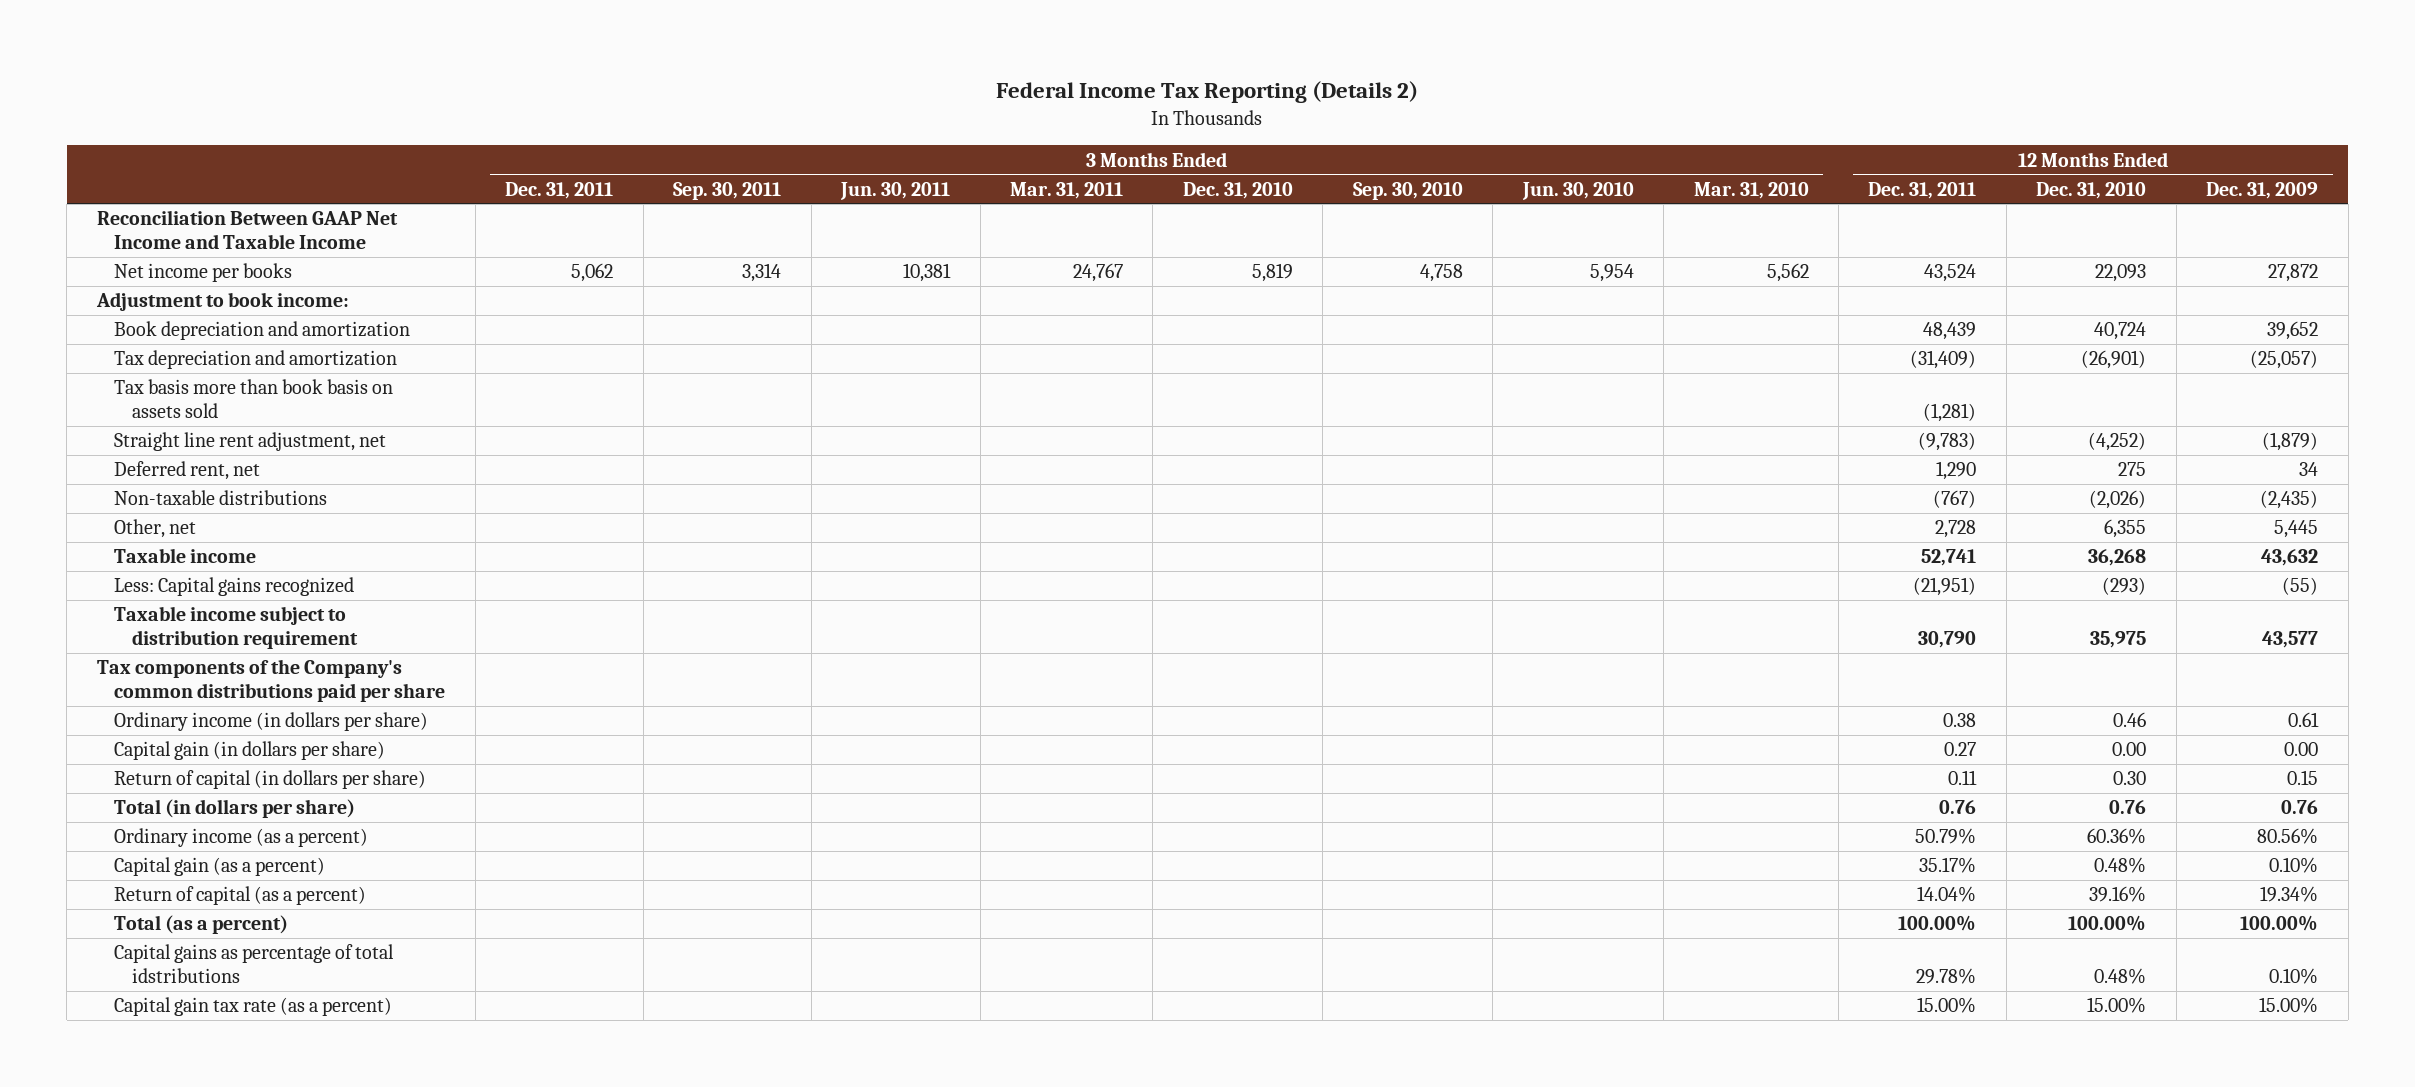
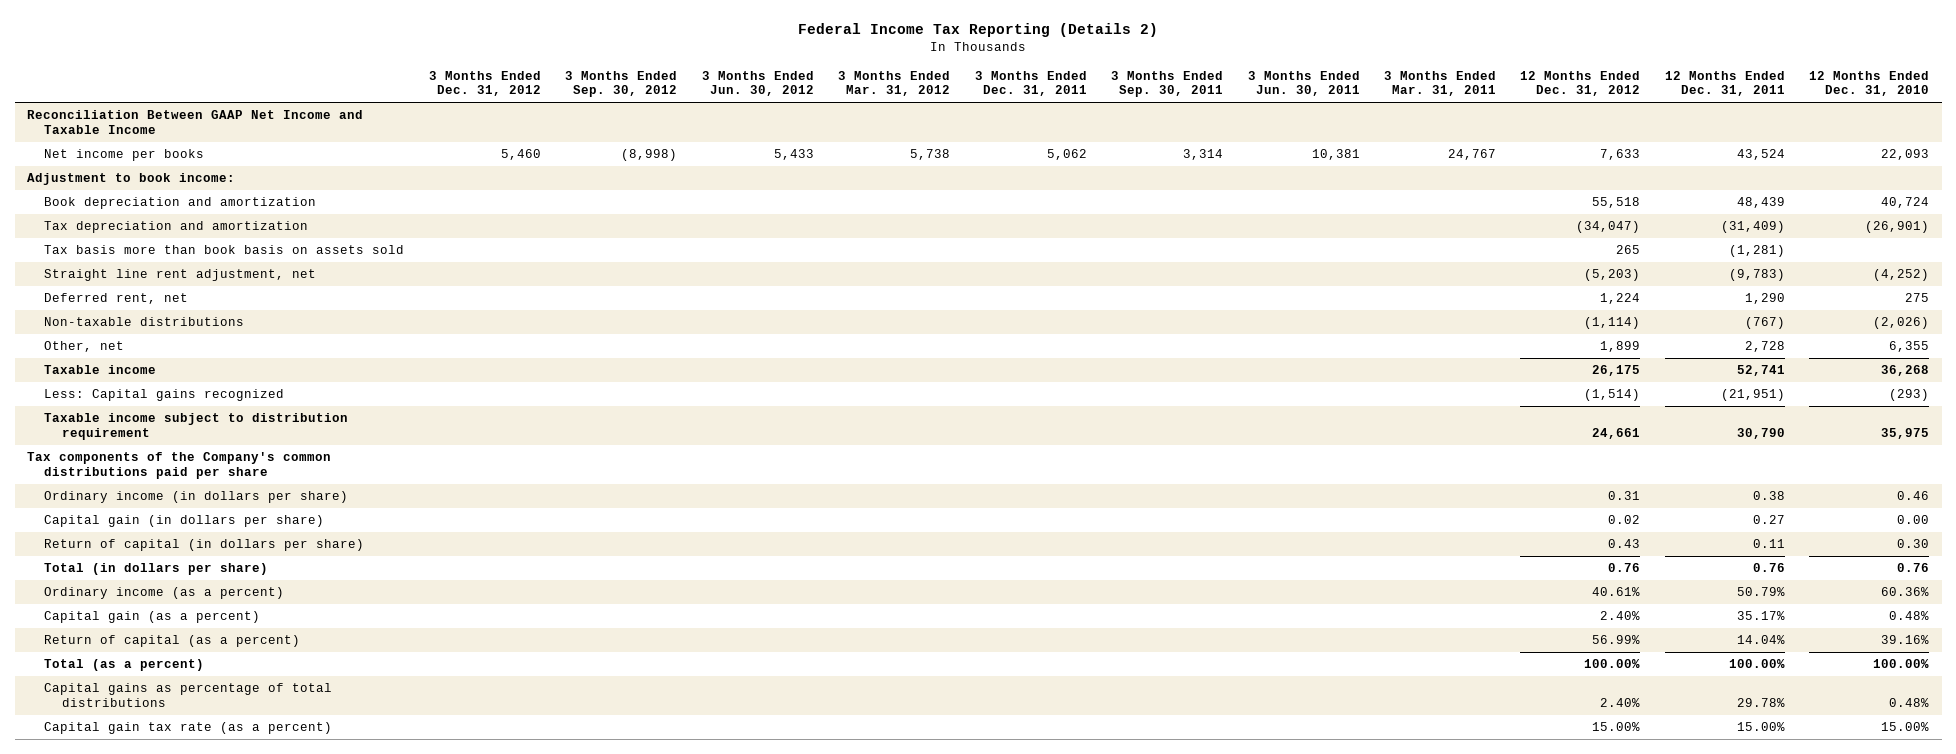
- | 3 Months Ended Dec. 31, 2011 | 3 Months Ended Sep. 30, 2011 | 3 Months Ended Jun. 30, 2011 | 3 Months Ended Mar. 31, 2011 | 3 Months Ended Dec. 31, 2010 | 3 Months Ended Sep. 30, 2010 | 3 Months Ended Jun. 30, 2010 | 3 Months Ended Mar. 31, 2010 | 12 Months Ended Dec. 31, 2011 | 12 Months Ended Dec. 31, 2010 | 12 Months Ended Dec. 31, 2009
+ | 3 Months Ended Dec. 31, 2012 | 3 Months Ended Sep. 30, 2012 | 3 Months Ended Jun. 30, 2012 | 3 Months Ended Mar. 31, 2012 | 3 Months Ended Dec. 31, 2011 | 3 Months Ended Sep. 30, 2011 | 3 Months Ended Jun. 30, 2011 | 3 Months Ended Mar. 31, 2011 | 12 Months Ended Dec. 31, 2012 | 12 Months Ended Dec. 31, 2011 | 12 Months Ended Dec. 31, 2010
- Capital gains as percentage of total idstributions | | | | | | | | | 29.78% | 0.48% | 0.10%
+ Capital gains as percentage of total distributions | | | | | | | | | 2.40% | 29.78% | 0.48%

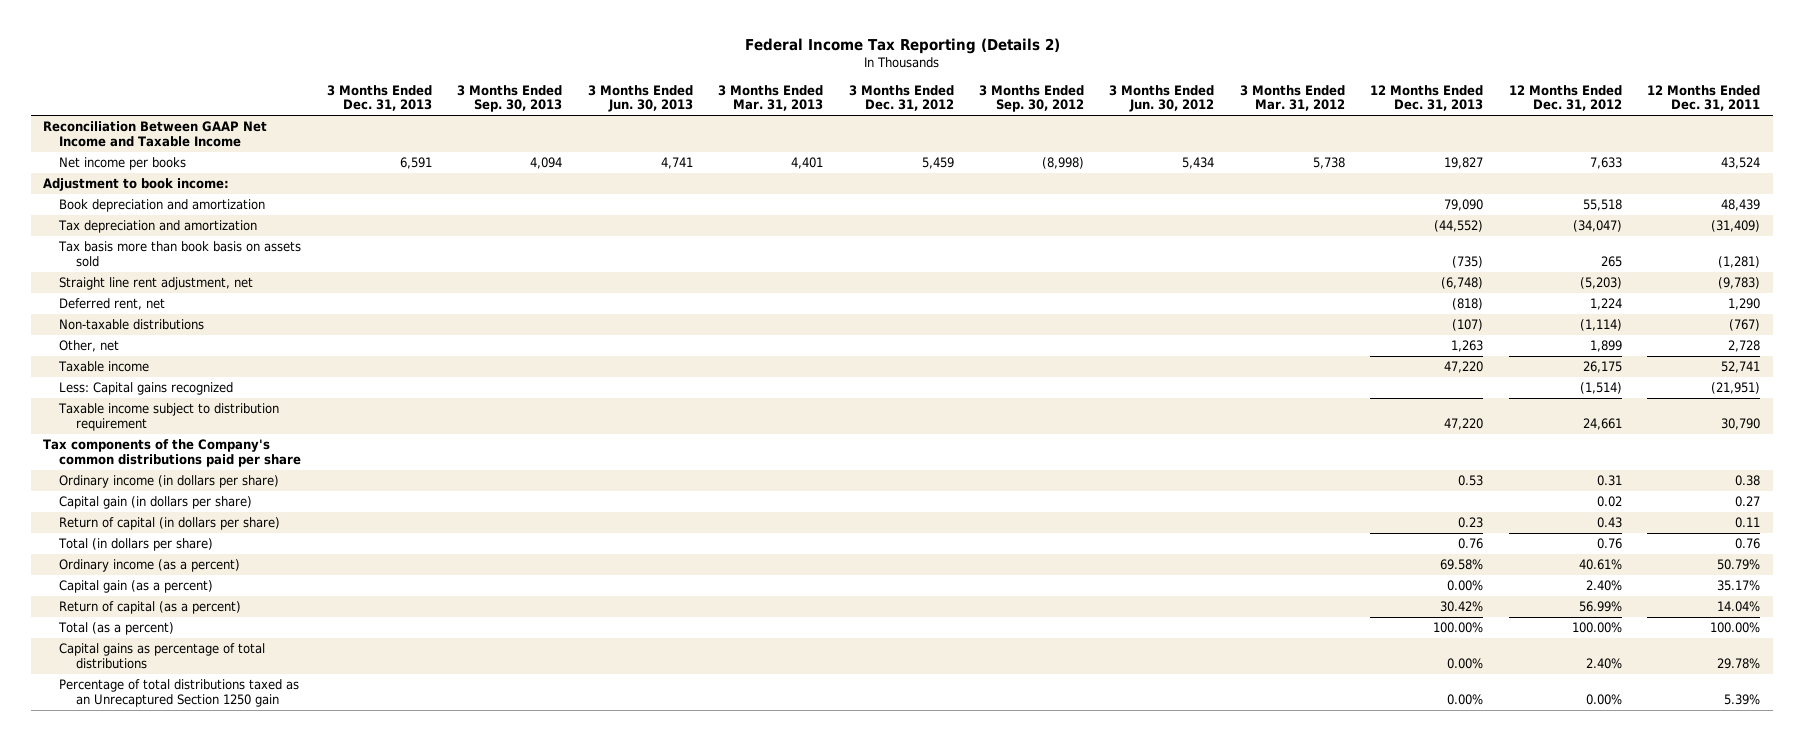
- | 3 Months Ended Dec. 31, 2012 | 3 Months Ended Sep. 30, 2012 | 3 Months Ended Jun. 30, 2012 | 3 Months Ended Mar. 31, 2012 | 3 Months Ended Dec. 31, 2011 | 3 Months Ended Sep. 30, 2011 | 3 Months Ended Jun. 30, 2011 | 3 Months Ended Mar. 31, 2011 | 12 Months Ended Dec. 31, 2012 | 12 Months Ended Dec. 31, 2011 | 12 Months Ended Dec. 31, 2010
+ | 3 Months Ended Dec. 31, 2013 | 3 Months Ended Sep. 30, 2013 | 3 Months Ended Jun. 30, 2013 | 3 Months Ended Mar. 31, 2013 | 3 Months Ended Dec. 31, 2012 | 3 Months Ended Sep. 30, 2012 | 3 Months Ended Jun. 30, 2012 | 3 Months Ended Mar. 31, 2012 | 12 Months Ended Dec. 31, 2013 | 12 Months Ended Dec. 31, 2012 | 12 Months Ended Dec. 31, 2011
- Net income per books | 5,460 | (8,998) | 5,433 | 5,738 | 5,062 | 3,314 | 10,381 | 24,767 | 7,633 | 43,524 | 22,093
+ Net income per books | 6,591 | 4,094 | 4,741 | 4,401 | 5,459 | (8,998) | 5,434 | 5,738 | 19,827 | 7,633 | 43,524
- Capital gain tax rate (as a percent) | | | | | | | | | 15.00% | 15.00% | 15.00%
+ Percentage of total distributions taxed as an Unrecaptured Section 1250 gain | | | | | | | | | 0.00% | 0.00% | 5.39%

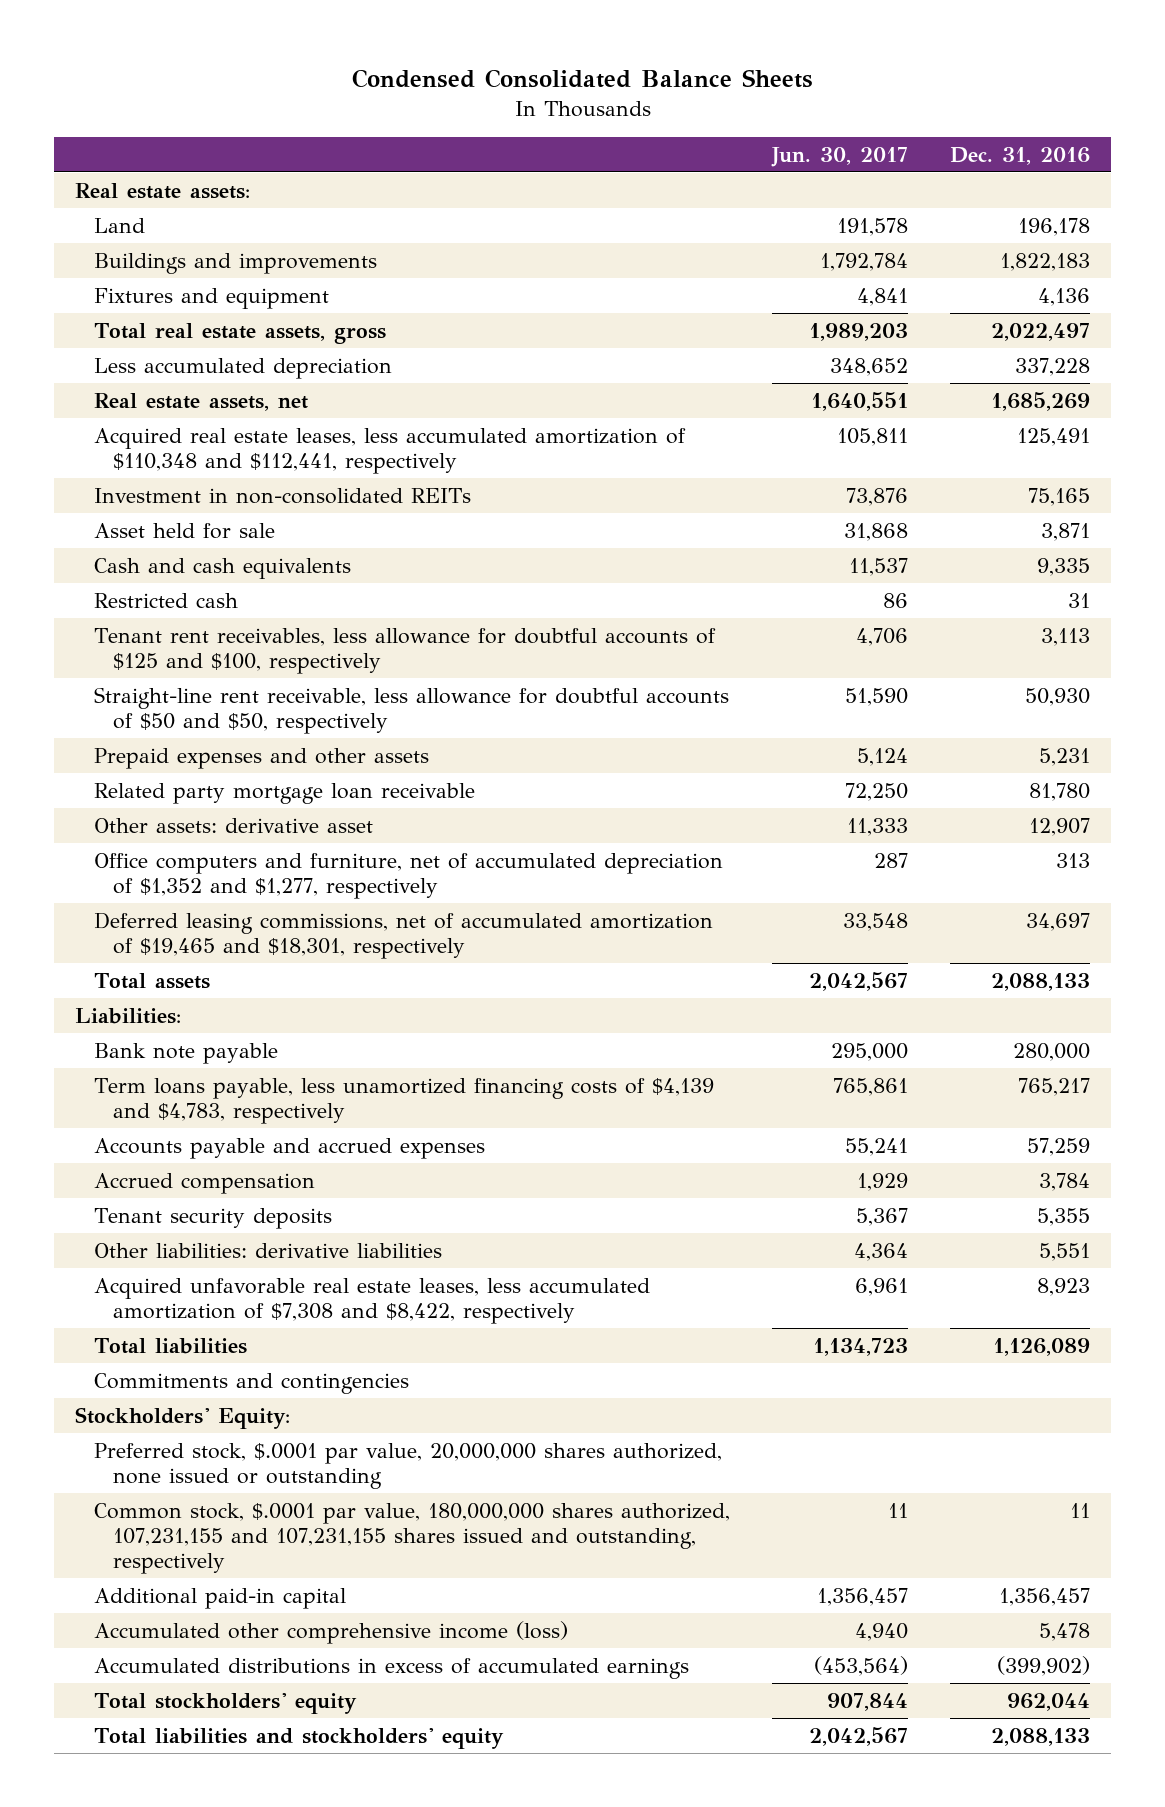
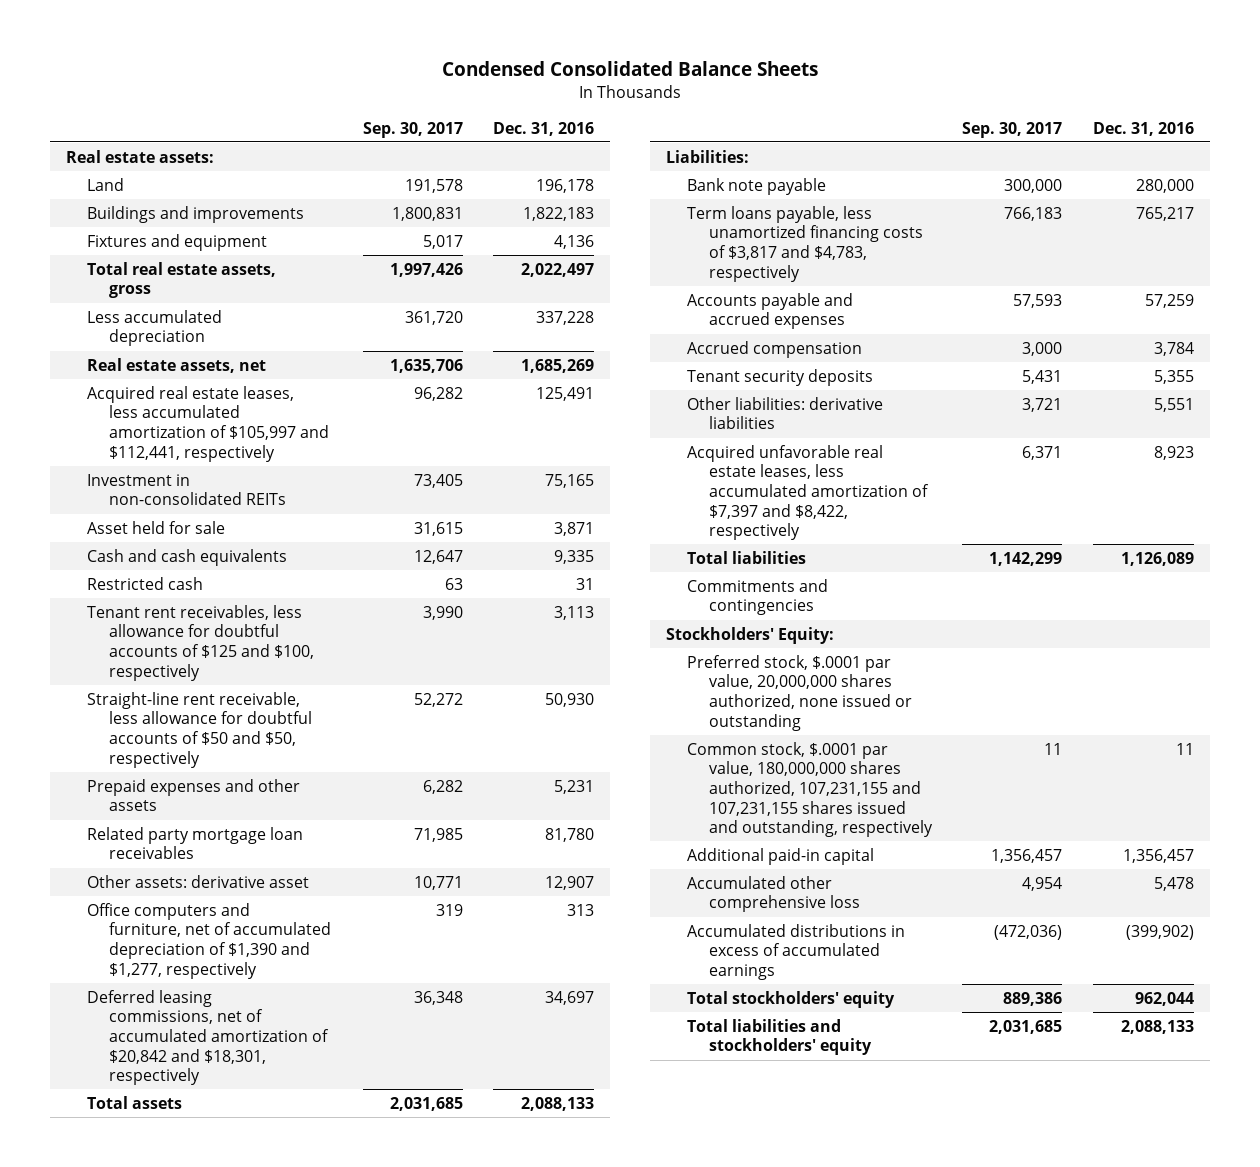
- | Jun. 30, 2017 | Dec. 31, 2016
+ | Sep. 30, 2017 | Dec. 31, 2016
- Acquired real estate leases, less accumulated amortization of $110,348 and $112,441, respectively | 105,811 | 125,491
+ Acquired real estate leases, less accumulated amortization of $105,997 and $112,441, respectively | 96,282 | 125,491
- Related party mortgage loan receivable | 72,250 | 81,780
+ Related party mortgage loan receivables | 71,985 | 81,780
- Office computers and furniture, net of accumulated depreciation of $1,352 and $1,277, respectively | 287 | 313
- Deferred leasing commissions, net of accumulated amortization of $19,465 and $18,301, respectively | 33,548 | 34,697
+ Office computers and furniture, net of accumulated depreciation of $1,390 and $1,277, respectively | 319 | 313
+ Deferred leasing commissions, net of accumulated amortization of $20,842 and $18,301, respectively | 36,348 | 34,697
- Term loans payable, less unamortized financing costs of $4,139 and $4,783, respectively | 765,861 | 765,217
+ Term loans payable, less unamortized financing costs of $3,817 and $4,783, respectively | 766,183 | 765,217
- Acquired unfavorable real estate leases, less accumulated amortization of $7,308 and $8,422, respectively | 6,961 | 8,923
+ Acquired unfavorable real estate leases, less accumulated amortization of $7,397 and $8,422, respectively | 6,371 | 8,923
- Accumulated other comprehensive income (loss) | 4,940 | 5,478
+ Accumulated other comprehensive loss | 4,954 | 5,478

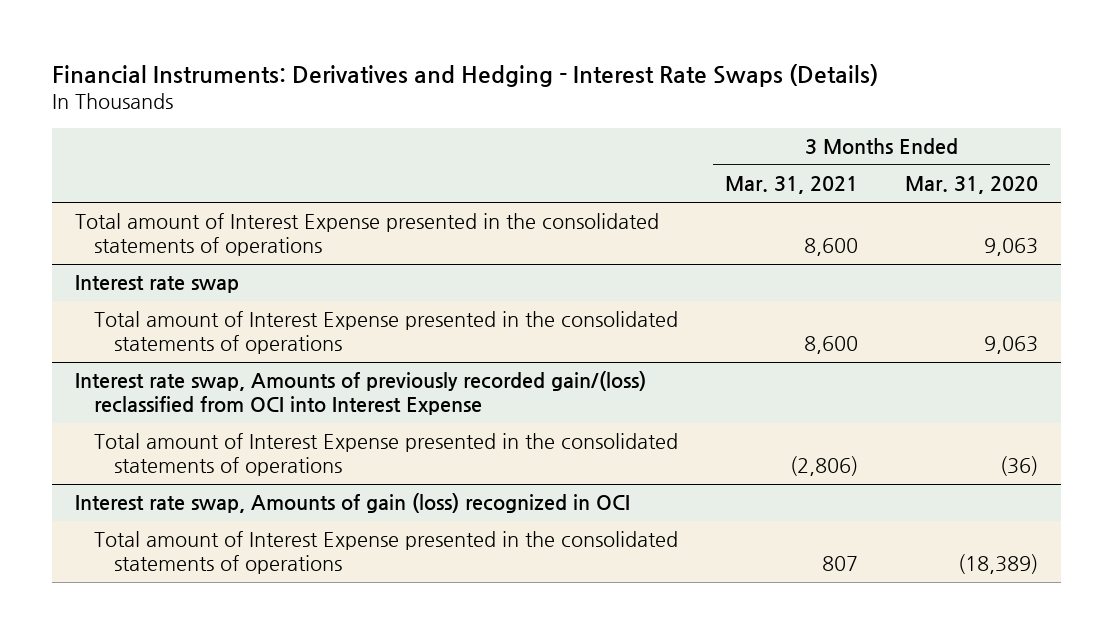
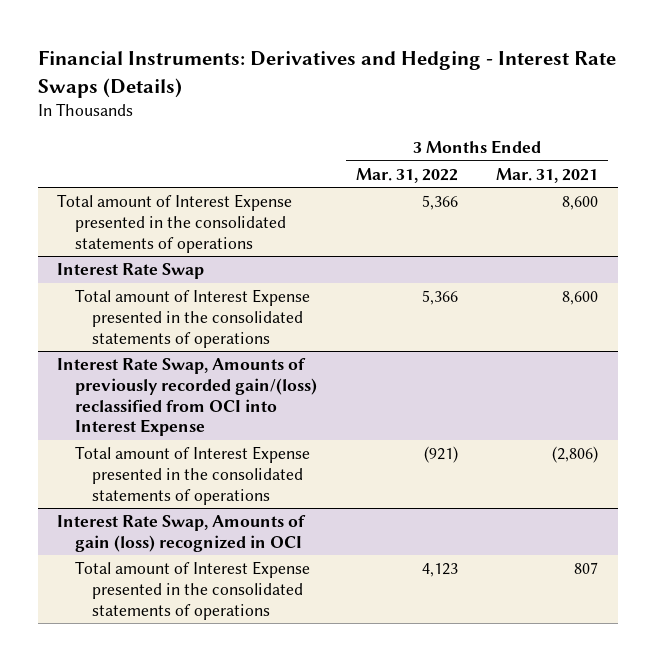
- | 3 Months Ended Mar. 31, 2021 | 3 Months Ended Mar. 31, 2020
+ | 3 Months Ended Mar. 31, 2022 | 3 Months Ended Mar. 31, 2021
- Interest rate swap
+ Interest Rate Swap
- Interest rate swap, Amounts of previously recorded gain/(loss) reclassified from OCI into Interest Expense
+ Interest Rate Swap, Amounts of previously recorded gain/(loss) reclassified from OCI into Interest Expense
- Interest rate swap, Amounts of gain (loss) recognized in OCI
+ Interest Rate Swap, Amounts of gain (loss) recognized in OCI

